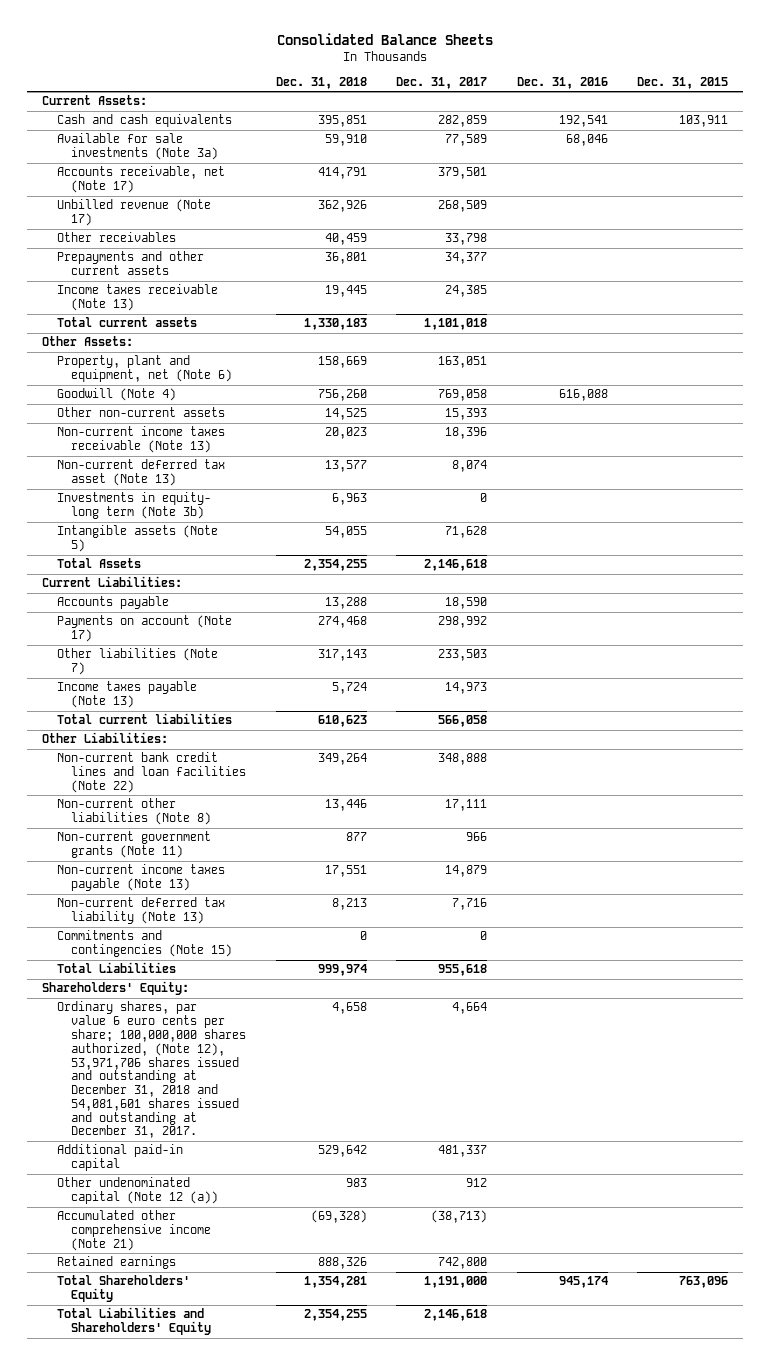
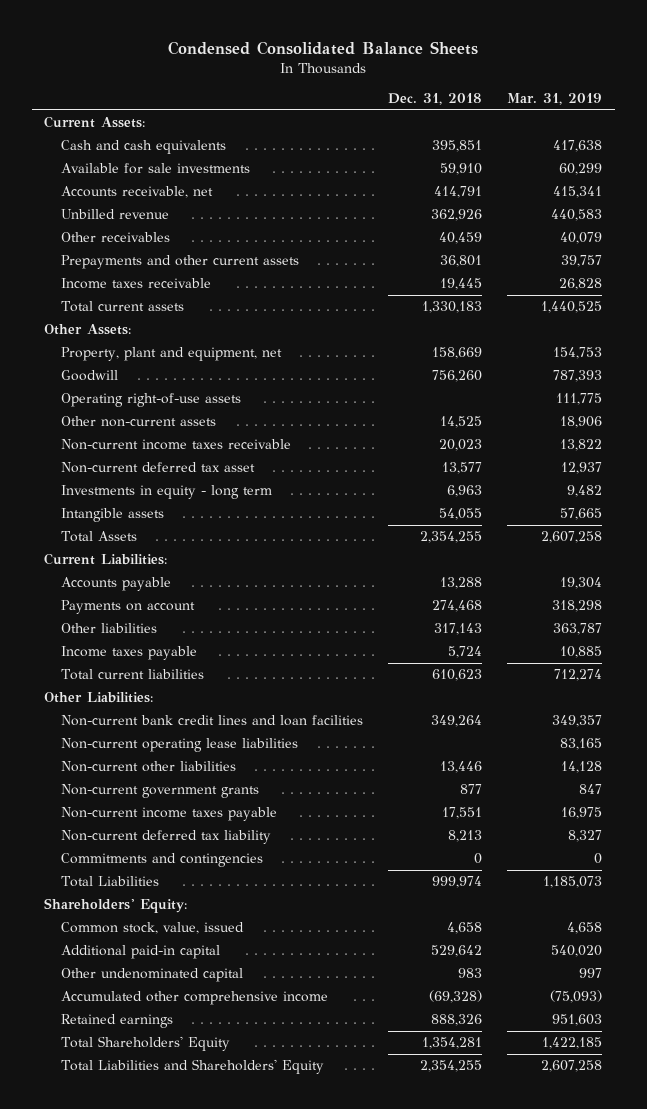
- Consolidated Balance Sheets
+ Condensed Consolidated Balance Sheets
- | Dec. 31, 2018 | Dec. 31, 2017 | Dec. 31, 2016 | Dec. 31, 2015
+ | Dec. 31, 2018 | Mar. 31, 2019
- Available for sale investments (Note 3a) | 59,910 | 77,589 | 68,046 |
- Accounts receivable, net (Note 17) | 414,791 | 379,501 | |
- Unbilled revenue (Note 17) | 362,926 | 268,509 | |
+ Available for sale investments | 59,910 | 60,299
+ Accounts receivable, net | 414,791 | 415,341
+ Unbilled revenue | 362,926 | 440,583
- Income taxes receivable (Note 13) | 19,445 | 24,385 | |
+ Income taxes receivable | 19,445 | 26,828
- Property, plant and equipment, net (Note 6) | 158,669 | 163,051 | |
- Goodwill (Note 4) | 756,260 | 769,058 | 616,088 |
+ Property, plant and equipment, net | 158,669 | 154,753
+ Goodwill | 756,260 | 787,393
+ Operating right-of-use assets | | 111,775
- Non-current income taxes receivable (Note 13) | 20,023 | 18,396 | |
- Non-current deferred tax asset (Note 13) | 13,577 | 8,074 | |
- Investments in equity- long term (Note 3b) | 6,963 | 0 | |
- Intangible assets (Note 5) | 54,055 | 71,628 | |
+ Non-current income taxes receivable | 20,023 | 13,822
+ Non-current deferred tax asset | 13,577 | 12,937
+ Investments in equity - long term | 6,963 | 9,482
+ Intangible assets | 54,055 | 57,665
- Payments on account (Note 17) | 274,468 | 298,992 | |
- Other liabilities (Note 7) | 317,143 | 233,503 | |
- Income taxes payable (Note 13) | 5,724 | 14,973 | |
+ Payments on account | 274,468 | 318,298
+ Other liabilities | 317,143 | 363,787
+ Income taxes payable | 5,724 | 10,885
- Non-current bank credit lines and loan facilities (Note 22) | 349,264 | 348,888 | |
- Non-current other liabilities (Note 8) | 13,446 | 17,111 | |
- Non-current government grants (Note 11) | 877 | 966 | |
- Non-current income taxes payable (Note 13) | 17,551 | 14,879 | |
- Non-current deferred tax liability (Note 13) | 8,213 | 7,716 | |
- Commitments and contingencies (Note 15) | 0 | 0 | |
+ Non-current bank credit lines and loan facilities | 349,264 | 349,357
+ Non-current operating lease liabilities | | 83,165
+ Non-current other liabilities | 13,446 | 14,128
+ Non-current government grants | 877 | 847
+ Non-current income taxes payable | 17,551 | 16,975
+ Non-current deferred tax liability | 8,213 | 8,327
+ Commitments and contingencies | 0 | 0
- Ordinary shares, par value 6 euro cents per share; 100,000,000 shares authorized, (Note 12), 53,971,706 shares issued and outstanding at December 31, 2018 and 54,081,601 shares issued and outstanding at December 31, 2017. | 4,658 | 4,664 | |
+ Common stock, value, issued | 4,658 | 4,658
- Other undenominated capital (Note 12 (a)) | 983 | 912 | |
- Accumulated other comprehensive income (Note 21) | (69,328) | (38,713) | |
+ Other undenominated capital | 983 | 997
+ Accumulated other comprehensive income | (69,328) | (75,093)

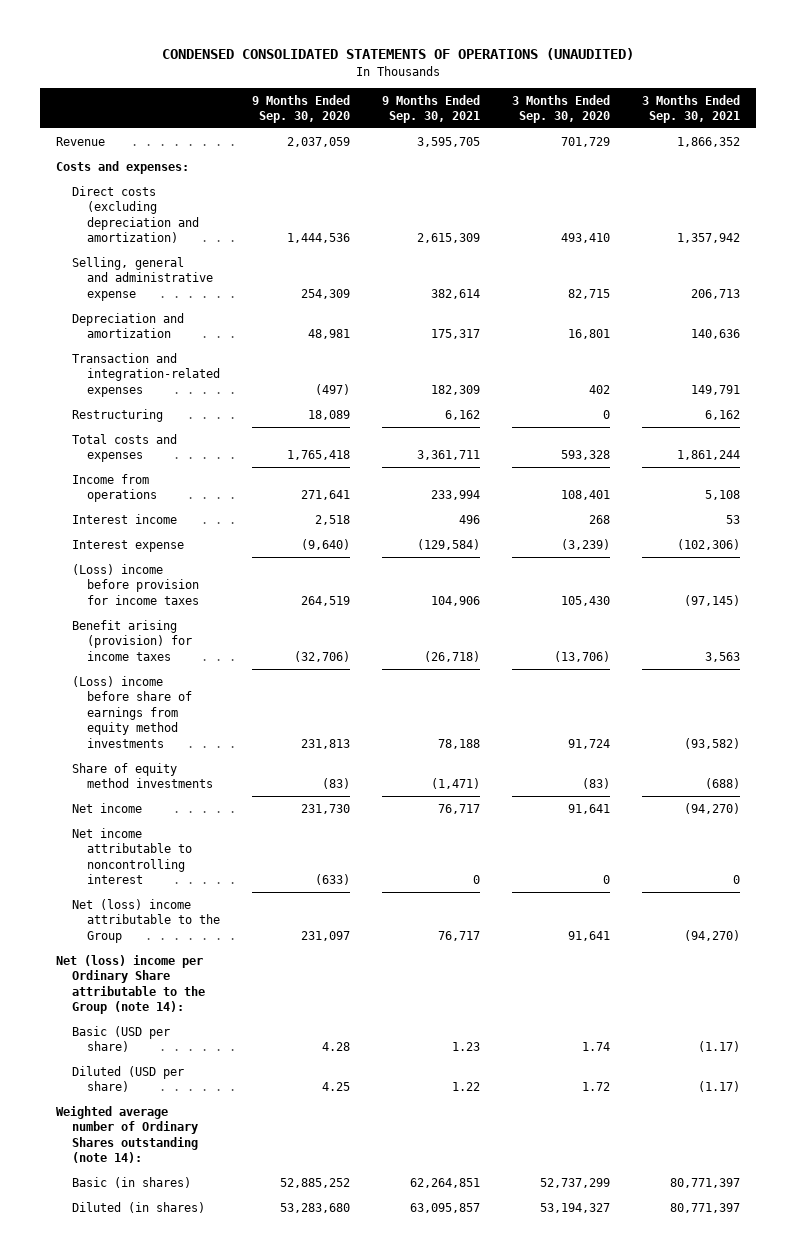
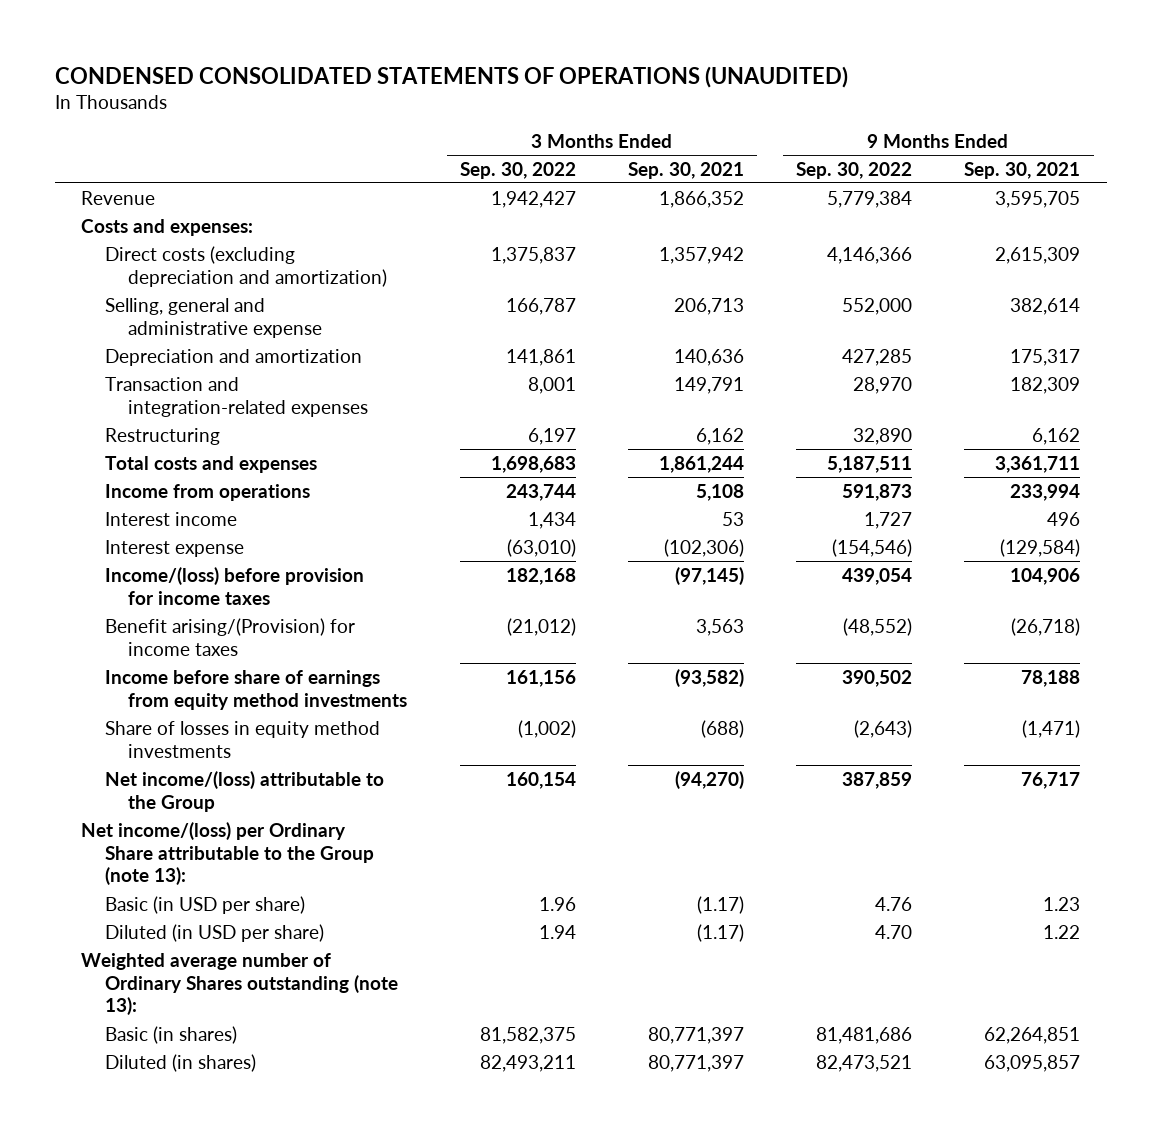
- | 9 Months Ended Sep. 30, 2020 | 9 Months Ended Sep. 30, 2021 | 3 Months Ended Sep. 30, 2020 | 3 Months Ended Sep. 30, 2021
+ | 3 Months Ended Sep. 30, 2022 | 3 Months Ended Sep. 30, 2021 | 9 Months Ended Sep. 30, 2022 | 9 Months Ended Sep. 30, 2021
- (Loss) income before provision for income taxes | 264,519 | 104,906 | 105,430 | (97,145)
- Benefit arising (provision) for income taxes | (32,706) | (26,718) | (13,706) | 3,563
- (Loss) income before share of earnings from equity method investments | 231,813 | 78,188 | 91,724 | (93,582)
- Share of equity method investments | (83) | (1,471) | (83) | (688)
- Net income | 231,730 | 76,717 | 91,641 | (94,270)
- Net income attributable to noncontrolling interest | (633) | 0 | 0 | 0
- Net (loss) income attributable to the Group | 231,097 | 76,717 | 91,641 | (94,270)
- Net (loss) income per Ordinary Share attributable to the Group (note 14):
- Basic (USD per share) | 4.28 | 1.23 | 1.74 | (1.17)
- Diluted (USD per share) | 4.25 | 1.22 | 1.72 | (1.17)
- Weighted average number of Ordinary Shares outstanding (note 14):
+ Income/(loss) before provision for income taxes | 182,168 | (97,145) | 439,054 | 104,906
+ Benefit arising/(Provision) for income taxes | (21,012) | 3,563 | (48,552) | (26,718)
+ Income before share of earnings from equity method investments | 161,156 | (93,582) | 390,502 | 78,188
+ Share of losses in equity method investments | (1,002) | (688) | (2,643) | (1,471)
+ Net income/(loss) attributable to the Group | 160,154 | (94,270) | 387,859 | 76,717
+ Net income/(loss) per Ordinary Share attributable to the Group (note 13):
+ Basic (in USD per share) | 1.96 | (1.17) | 4.76 | 1.23
+ Diluted (in USD per share) | 1.94 | (1.17) | 4.70 | 1.22
+ Weighted average number of Ordinary Shares outstanding (note 13):

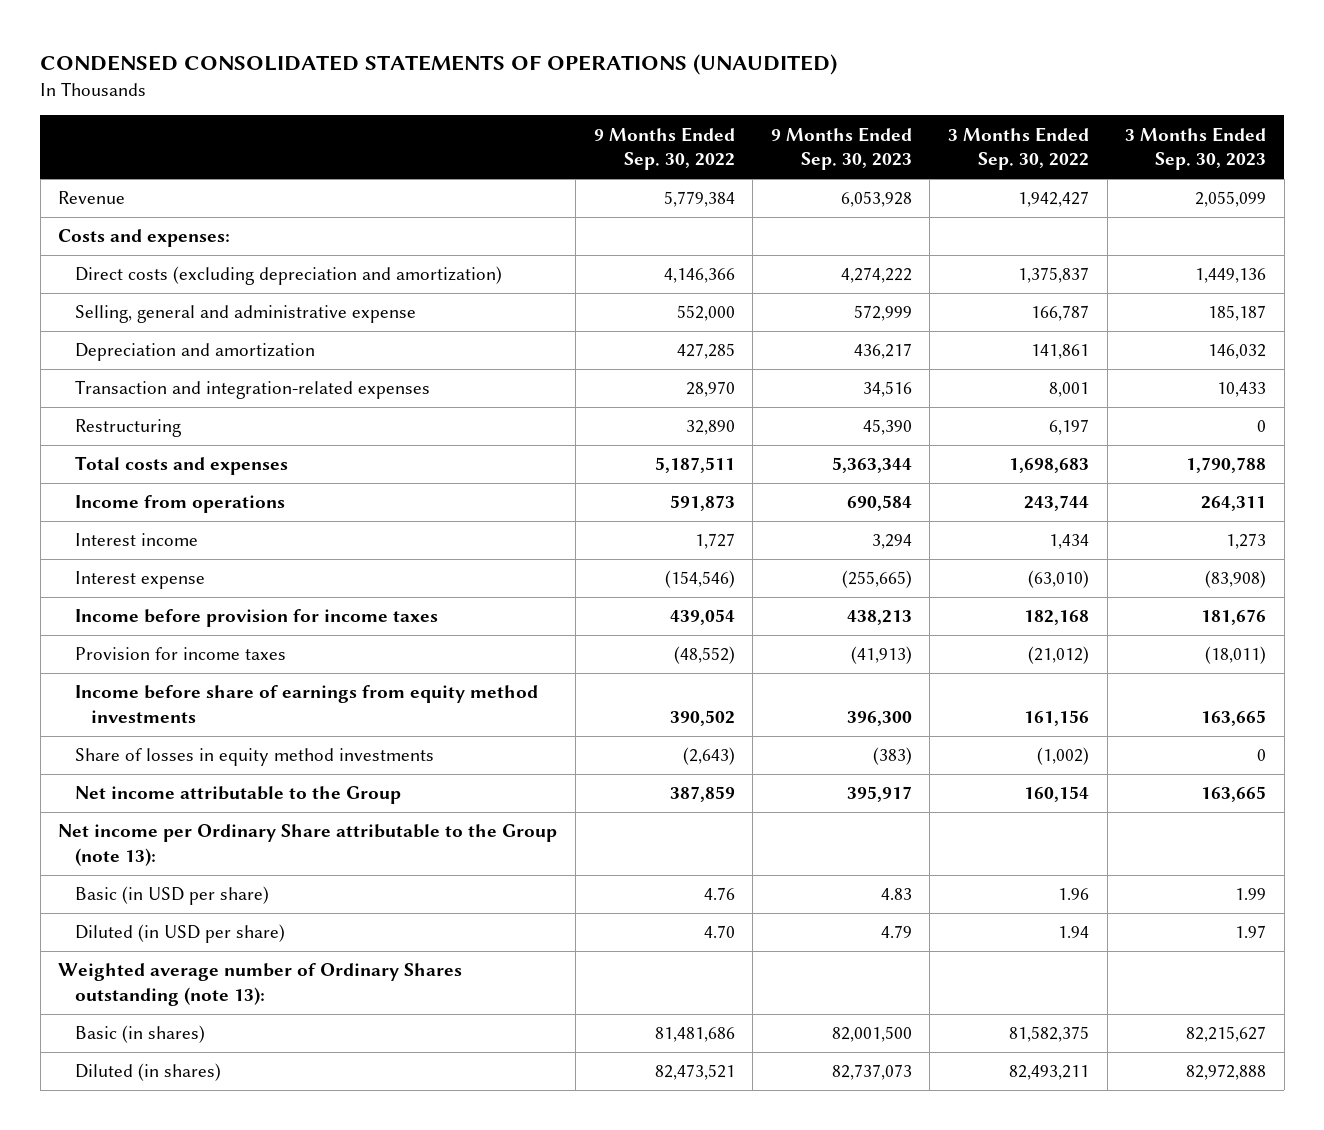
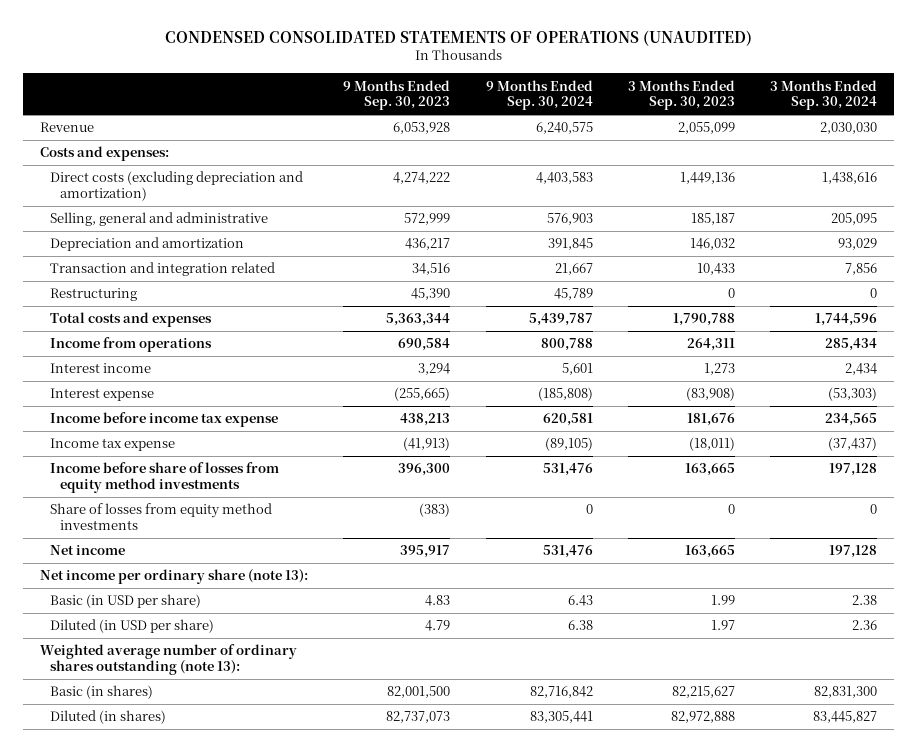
- | 9 Months Ended Sep. 30, 2022 | 9 Months Ended Sep. 30, 2023 | 3 Months Ended Sep. 30, 2022 | 3 Months Ended Sep. 30, 2023
+ | 9 Months Ended Sep. 30, 2023 | 9 Months Ended Sep. 30, 2024 | 3 Months Ended Sep. 30, 2023 | 3 Months Ended Sep. 30, 2024
- Selling, general and administrative expense | 552,000 | 572,999 | 166,787 | 185,187
+ Selling, general and administrative | 572,999 | 576,903 | 185,187 | 205,095
- Transaction and integration-related expenses | 28,970 | 34,516 | 8,001 | 10,433
+ Transaction and integration related | 34,516 | 21,667 | 10,433 | 7,856
- Income before provision for income taxes | 439,054 | 438,213 | 182,168 | 181,676
- Provision for income taxes | (48,552) | (41,913) | (21,012) | (18,011)
- Income before share of earnings from equity method investments | 390,502 | 396,300 | 161,156 | 163,665
- Share of losses in equity method investments | (2,643) | (383) | (1,002) | 0
- Net income attributable to the Group | 387,859 | 395,917 | 160,154 | 163,665
- Net income per Ordinary Share attributable to the Group (note 13):
+ Income before income tax expense | 438,213 | 620,581 | 181,676 | 234,565
+ Income tax expense | (41,913) | (89,105) | (18,011) | (37,437)
+ Income before share of losses from equity method investments | 396,300 | 531,476 | 163,665 | 197,128
+ Share of losses from equity method investments | (383) | 0 | 0 | 0
+ Net income | 395,917 | 531,476 | 163,665 | 197,128
+ Net income per ordinary share (note 13):
- Weighted average number of Ordinary Shares outstanding (note 13):
+ Weighted average number of ordinary shares outstanding (note 13):

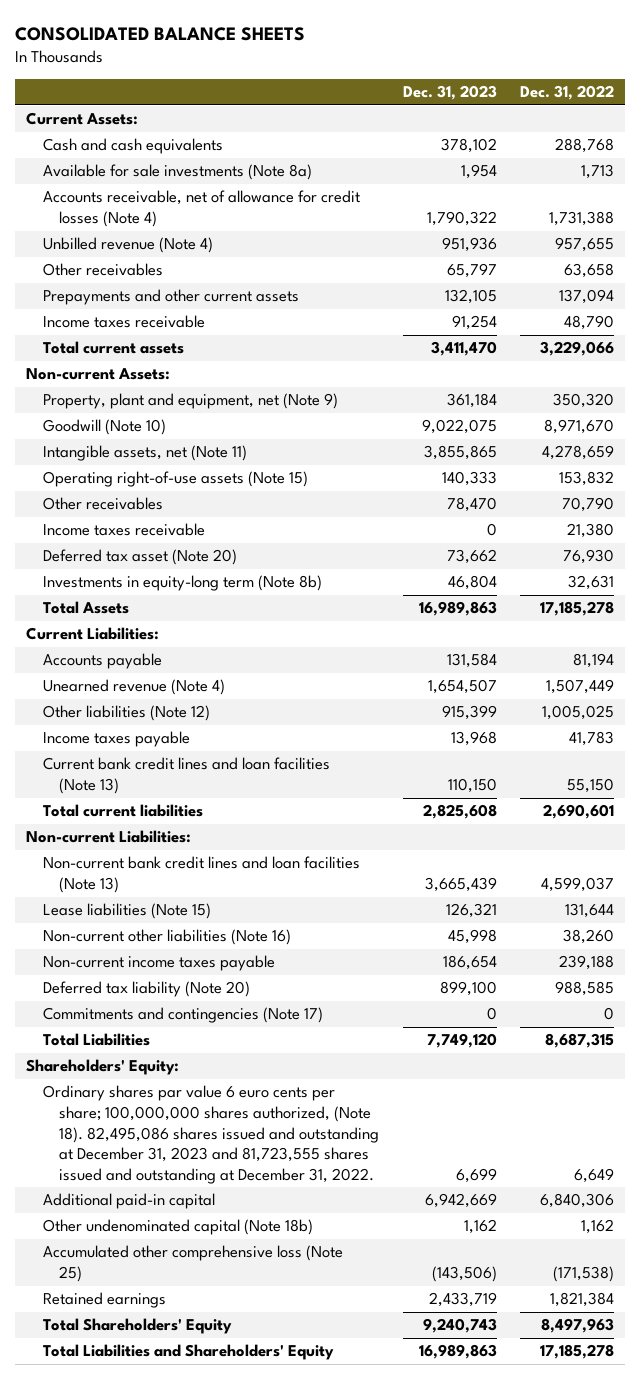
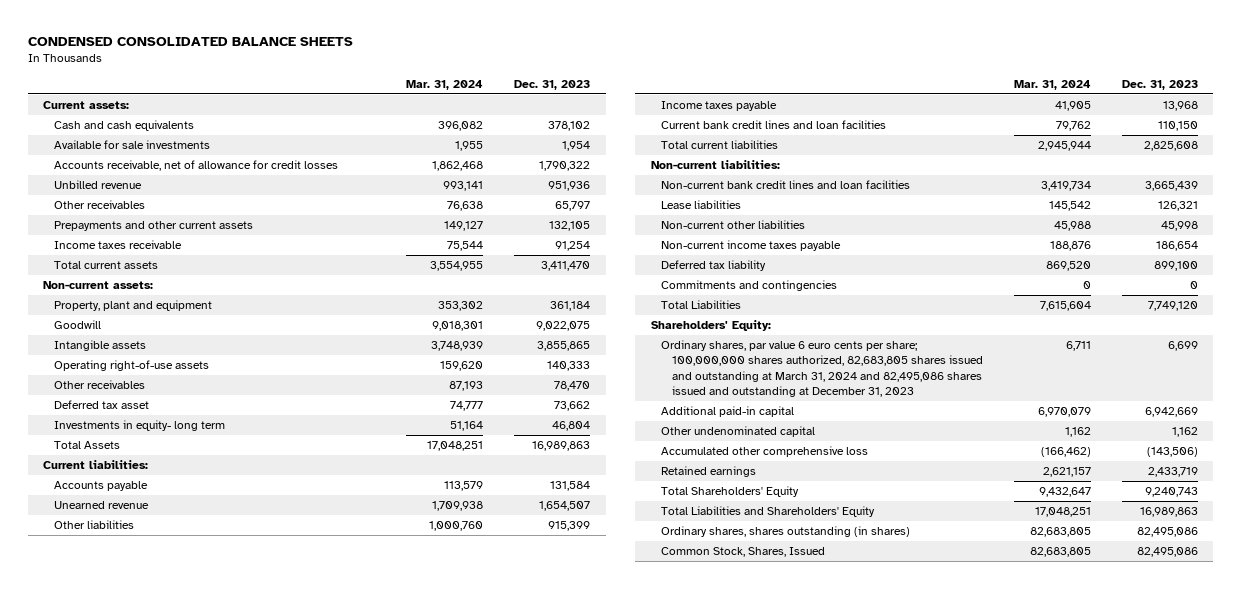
- CONSOLIDATED BALANCE SHEETS
+ CONDENSED CONSOLIDATED BALANCE SHEETS
- | Dec. 31, 2023 | Dec. 31, 2022
+ | Mar. 31, 2024 | Dec. 31, 2023
- Current Assets:
+ Current assets:
- Available for sale investments (Note 8a) | 1,954 | 1,713
- Accounts receivable, net of allowance for credit losses (Note 4) | 1,790,322 | 1,731,388
- Unbilled revenue (Note 4) | 951,936 | 957,655
+ Available for sale investments | 1,955 | 1,954
+ Accounts receivable, net of allowance for credit losses | 1,862,468 | 1,790,322
+ Unbilled revenue | 993,141 | 951,936
- Non-current Assets:
- Property, plant and equipment, net (Note 9) | 361,184 | 350,320
- Goodwill (Note 10) | 9,022,075 | 8,971,670
- Intangible assets, net (Note 11) | 3,855,865 | 4,278,659
- Operating right-of-use assets (Note 15) | 140,333 | 153,832
+ Non-current assets:
+ Property, plant and equipment | 353,302 | 361,184
+ Goodwill | 9,018,301 | 9,022,075
+ Intangible assets | 3,748,939 | 3,855,865
+ Operating right-of-use assets | 159,620 | 140,333
- Income taxes receivable | 0 | 21,380
- Deferred tax asset (Note 20) | 73,662 | 76,930
- Investments in equity-long term (Note 8b) | 46,804 | 32,631
+ Deferred tax asset | 74,777 | 73,662
+ Investments in equity- long term | 51,164 | 46,804
- Current Liabilities:
+ Current liabilities:
- Unearned revenue (Note 4) | 1,654,507 | 1,507,449
- Other liabilities (Note 12) | 915,399 | 1,005,025
+ Unearned revenue | 1,709,938 | 1,654,507
+ Other liabilities | 1,000,760 | 915,399
- Current bank credit lines and loan facilities (Note 13) | 110,150 | 55,150
+ Current bank credit lines and loan facilities | 79,762 | 110,150
- Non-current Liabilities:
- Non-current bank credit lines and loan facilities (Note 13) | 3,665,439 | 4,599,037
- Lease liabilities (Note 15) | 126,321 | 131,644
- Non-current other liabilities (Note 16) | 45,998 | 38,260
+ Non-current liabilities:
+ Non-current bank credit lines and loan facilities | 3,419,734 | 3,665,439
+ Lease liabilities | 145,542 | 126,321
+ Non-current other liabilities | 45,988 | 45,998
- Deferred tax liability (Note 20) | 899,100 | 988,585
- Commitments and contingencies (Note 17) | 0 | 0
+ Deferred tax liability | 869,520 | 899,100
+ Commitments and contingencies | 0 | 0
- Ordinary shares par value 6 euro cents per share; 100,000,000 shares authorized, (Note 18). 82,495,086 shares issued and outstanding at December 31, 2023 and 81,723,555 shares issued and outstanding at December 31, 2022. | 6,699 | 6,649
+ Ordinary shares, par value 6 euro cents per share; 100,000,000 shares authorized, 82,683,805 shares issued and outstanding at March 31, 2024 and 82,495,086 shares issued and outstanding at December 31, 2023 | 6,711 | 6,699
- Other undenominated capital (Note 18b) | 1,162 | 1,162
- Accumulated other comprehensive loss (Note 25) | (143,506) | (171,538)
+ Other undenominated capital | 1,162 | 1,162
+ Accumulated other comprehensive loss | (166,462) | (143,506)
+ Ordinary shares, shares outstanding (in shares) | 82,683,805 | 82,495,086
+ Common Stock, Shares, Issued | 82,683,805 | 82,495,086

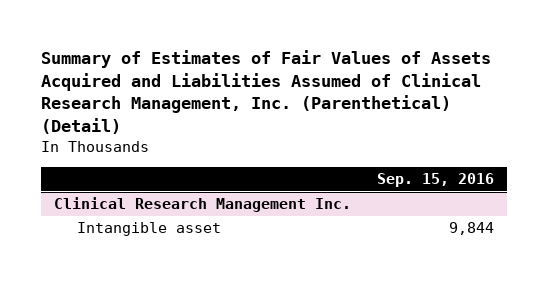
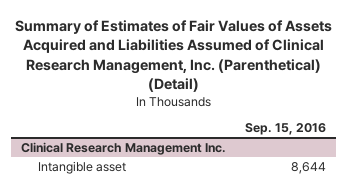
@ Clinical Research Management Inc.
- Intangible asset | 9,844
+ Intangible asset | 8,644

